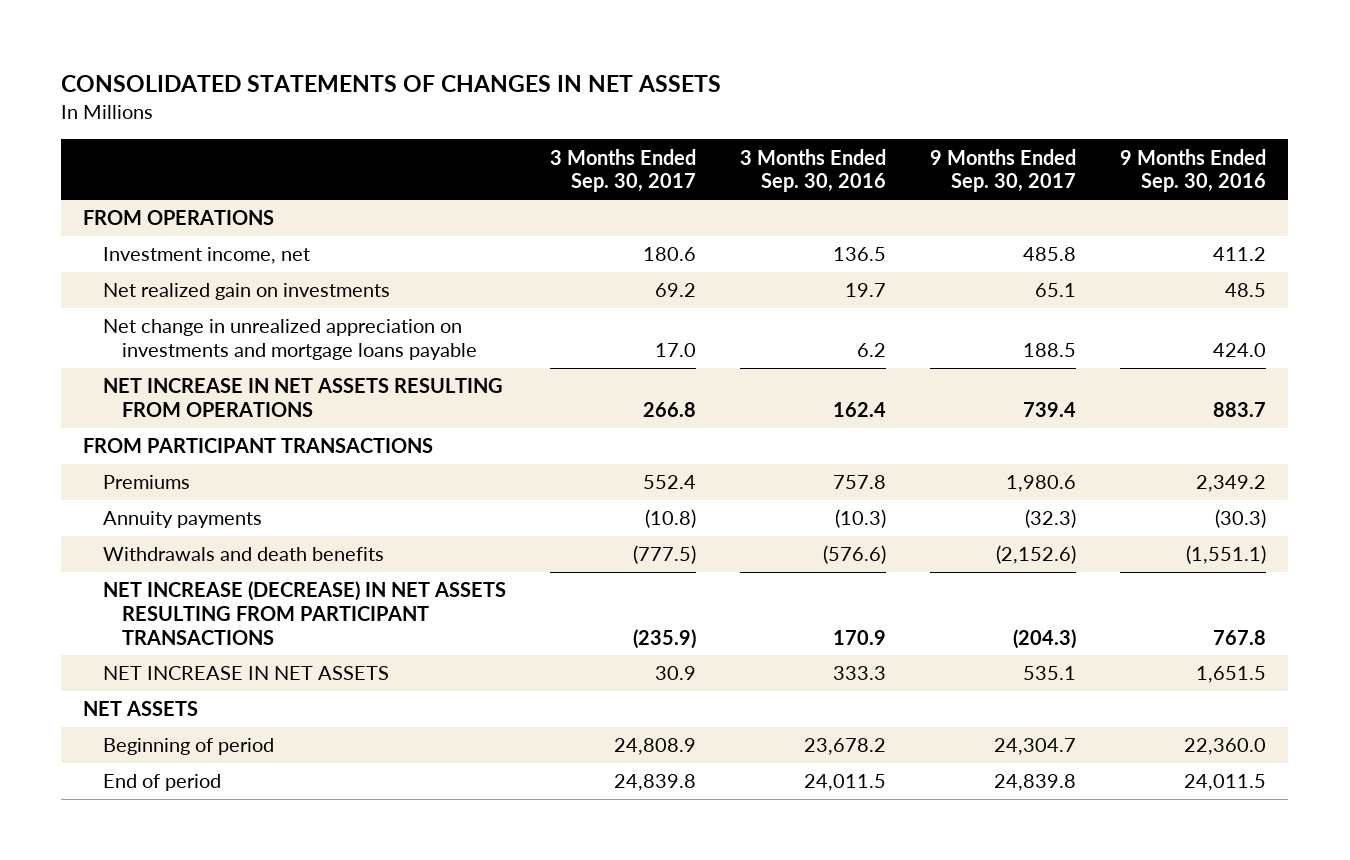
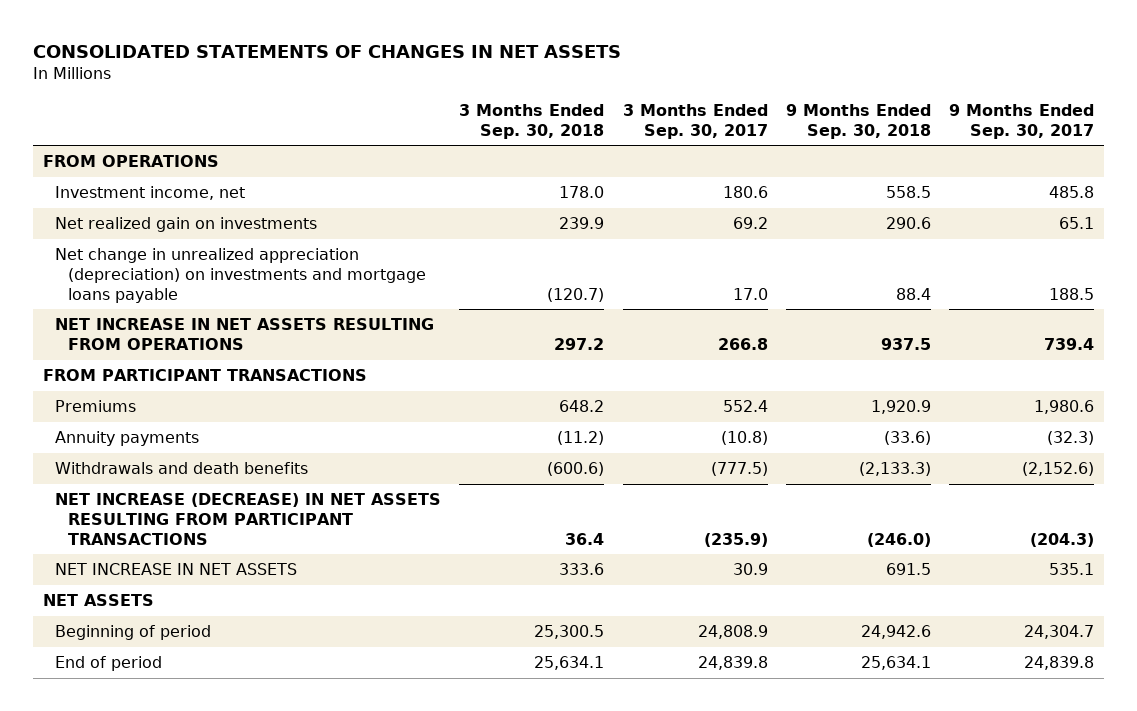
- | 3 Months Ended Sep. 30, 2017 | 3 Months Ended Sep. 30, 2016 | 9 Months Ended Sep. 30, 2017 | 9 Months Ended Sep. 30, 2016
+ | 3 Months Ended Sep. 30, 2018 | 3 Months Ended Sep. 30, 2017 | 9 Months Ended Sep. 30, 2018 | 9 Months Ended Sep. 30, 2017
- Net change in unrealized appreciation on investments and mortgage loans payable | 17.0 | 6.2 | 188.5 | 424.0
+ Net change in unrealized appreciation (depreciation) on investments and mortgage loans payable | (120.7) | 17.0 | 88.4 | 188.5

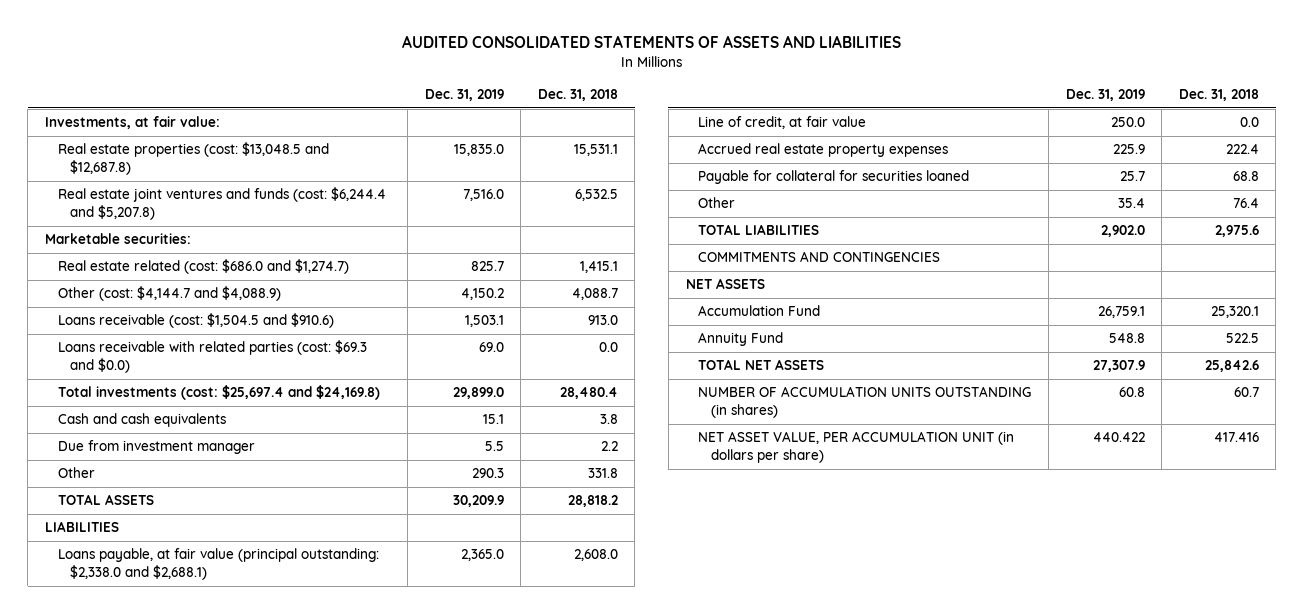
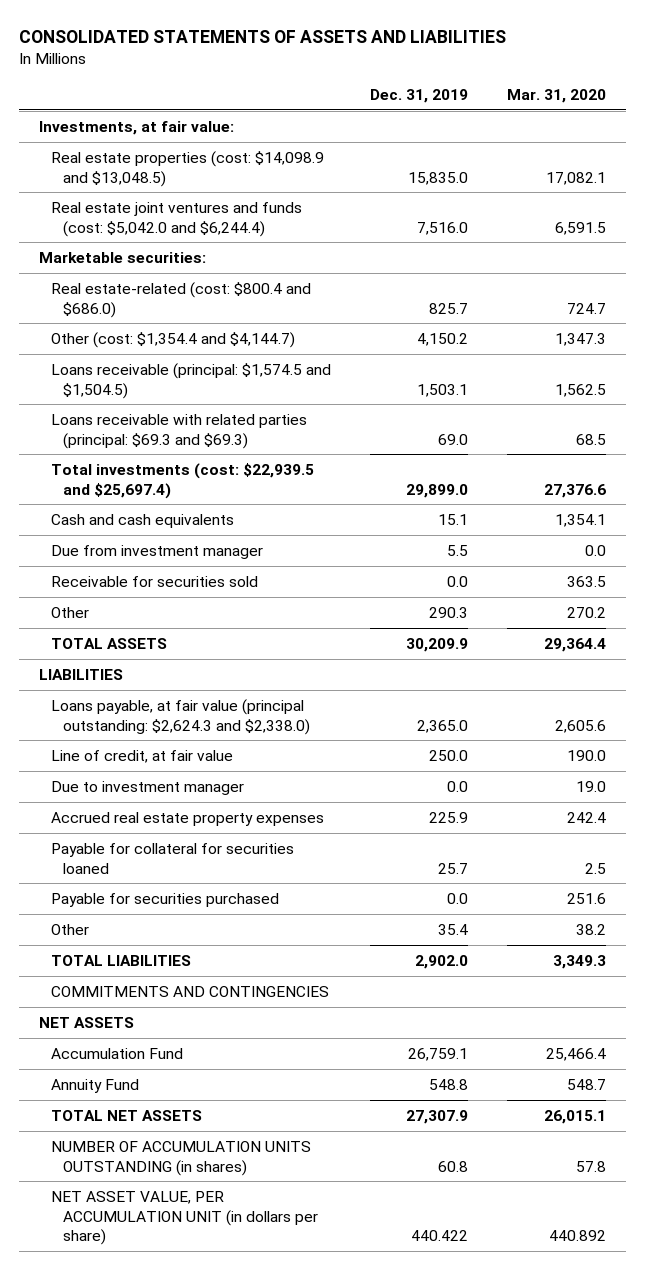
- AUDITED CONSOLIDATED STATEMENTS OF ASSETS AND LIABILITIES
+ CONSOLIDATED STATEMENTS OF ASSETS AND LIABILITIES
- | Dec. 31, 2019 | Dec. 31, 2018
+ | Dec. 31, 2019 | Mar. 31, 2020
- Real estate properties (cost: $13,048.5 and $12,687.8) | 15,835.0 | 15,531.1
- Real estate joint ventures and funds (cost: $6,244.4 and $5,207.8) | 7,516.0 | 6,532.5
+ Real estate properties (cost: $14,098.9 and $13,048.5) | 15,835.0 | 17,082.1
+ Real estate joint ventures and funds (cost: $5,042.0 and $6,244.4) | 7,516.0 | 6,591.5
- Real estate related (cost: $686.0 and $1,274.7) | 825.7 | 1,415.1
- Other (cost: $4,144.7 and $4,088.9) | 4,150.2 | 4,088.7
- Loans receivable (cost: $1,504.5 and $910.6) | 1,503.1 | 913.0
- Loans receivable with related parties (cost: $69.3 and $0.0) | 69.0 | 0.0
- Total investments (cost: $25,697.4 and $24,169.8) | 29,899.0 | 28,480.4
+ Real estate-related (cost: $800.4 and $686.0) | 825.7 | 724.7
+ Other (cost: $1,354.4 and $4,144.7) | 4,150.2 | 1,347.3
+ Loans receivable (principal: $1,574.5 and $1,504.5) | 1,503.1 | 1,562.5
+ Loans receivable with related parties (principal: $69.3 and $69.3) | 69.0 | 68.5
+ Total investments (cost: $22,939.5 and $25,697.4) | 29,899.0 | 27,376.6
+ Receivable for securities sold | 0.0 | 363.5
- Loans payable, at fair value (principal outstanding: $2,338.0 and $2,688.1) | 2,365.0 | 2,608.0
+ Loans payable, at fair value (principal outstanding: $2,624.3 and $2,338.0) | 2,365.0 | 2,605.6
+ Due to investment manager | 0.0 | 19.0
+ Payable for securities purchased | 0.0 | 251.6

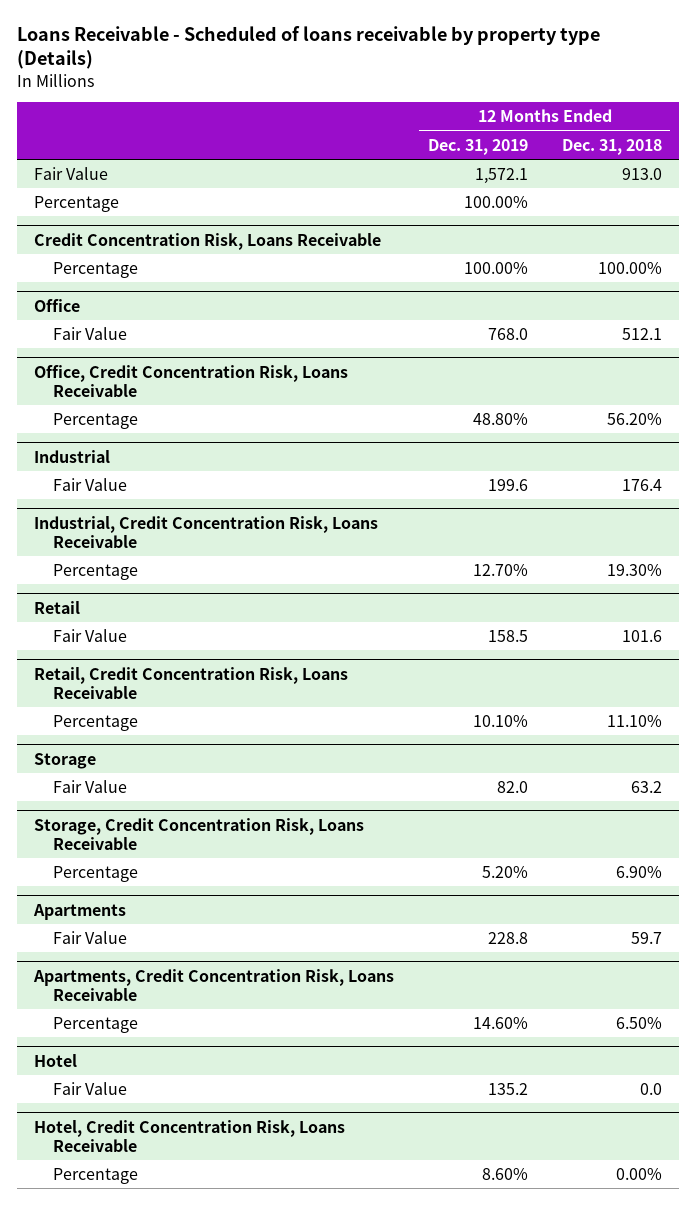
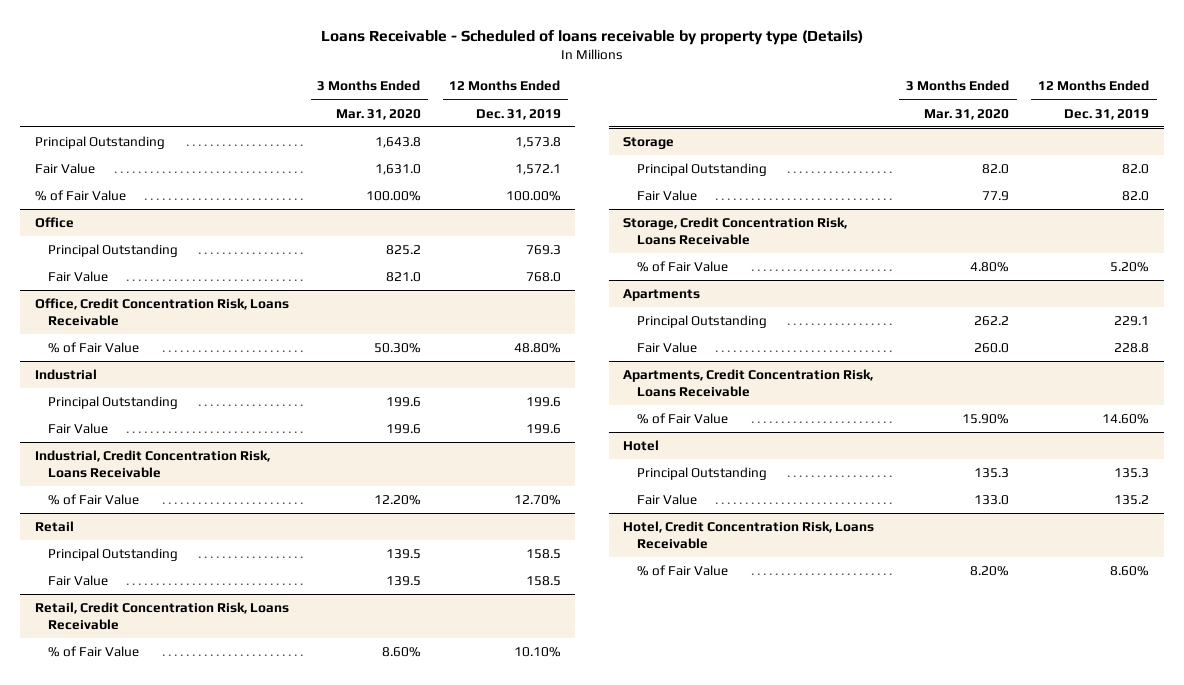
- | 12 Months Ended Dec. 31, 2019 | 12 Months Ended Dec. 31, 2018
+ | 3 Months Ended Mar. 31, 2020 | 12 Months Ended Dec. 31, 2019
+ Principal Outstanding | 1,643.8 | 1,573.8
- Percentage | 100.00% |
- Credit Concentration Risk, Loans Receivable
- Percentage | 100.00% | 100.00%
+ % of Fair Value | 100.00% | 100.00%
@ Office
+ Principal Outstanding | 825.2 | 769.3
@ Office, Credit Concentration Risk, Loans Receivable
- Percentage | 48.80% | 56.20%
+ % of Fair Value | 50.30% | 48.80%
@ Industrial
+ Principal Outstanding | 199.6 | 199.6
@ Industrial, Credit Concentration Risk, Loans Receivable
- Percentage | 12.70% | 19.30%
+ % of Fair Value | 12.20% | 12.70%
@ Retail
+ Principal Outstanding | 139.5 | 158.5
@ Retail, Credit Concentration Risk, Loans Receivable
- Percentage | 10.10% | 11.10%
+ % of Fair Value | 8.60% | 10.10%
@ Storage
+ Principal Outstanding | 82.0 | 82.0
@ Storage, Credit Concentration Risk, Loans Receivable
- Percentage | 5.20% | 6.90%
+ % of Fair Value | 4.80% | 5.20%
@ Apartments
+ Principal Outstanding | 262.2 | 229.1
@ Apartments, Credit Concentration Risk, Loans Receivable
- Percentage | 14.60% | 6.50%
+ % of Fair Value | 15.90% | 14.60%
@ Hotel
+ Principal Outstanding | 135.3 | 135.3
@ Hotel, Credit Concentration Risk, Loans Receivable
- Percentage | 8.60% | 0.00%
+ % of Fair Value | 8.20% | 8.60%

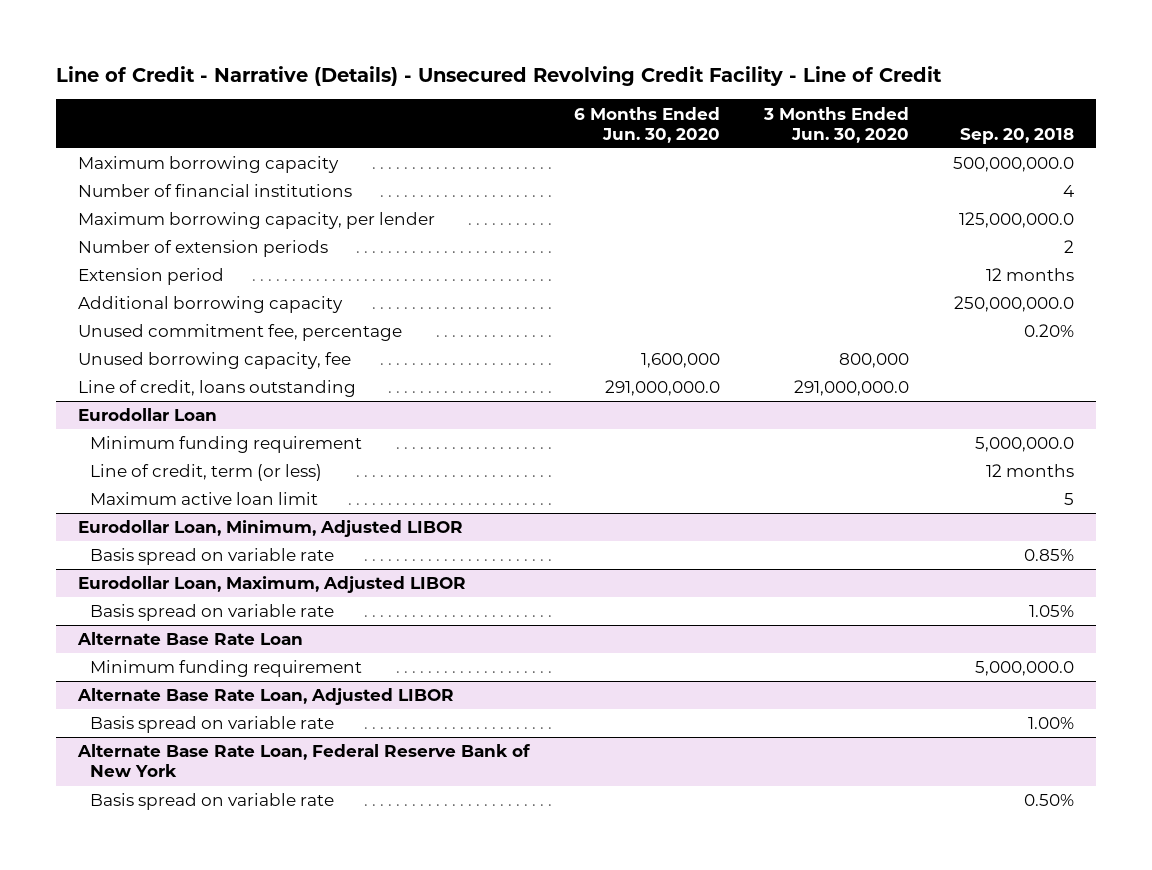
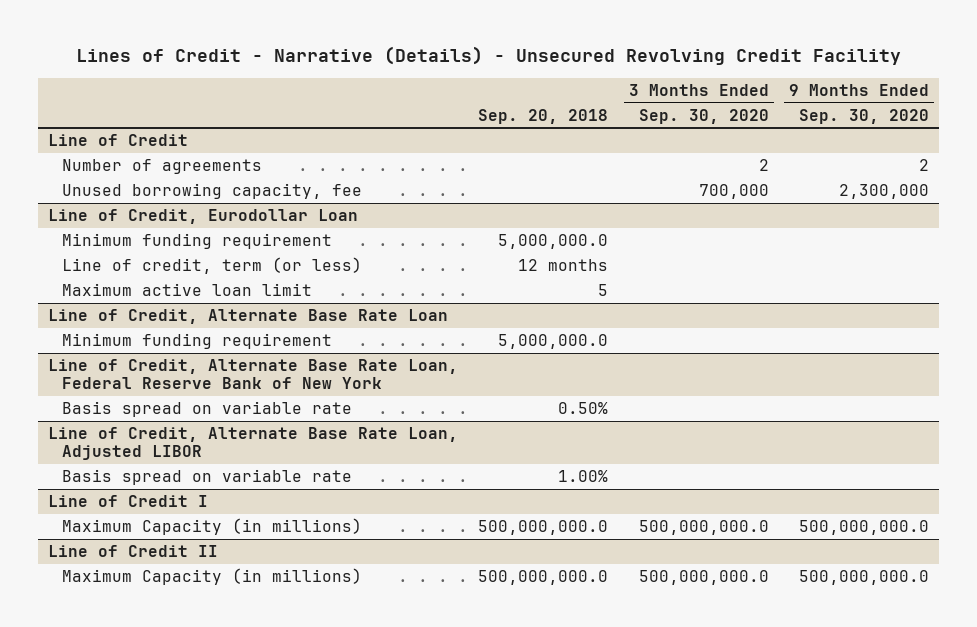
- Line of Credit - Narrative (Details) - Unsecured Revolving Credit Facility - Line of Credit
+ Lines of Credit - Narrative (Details) - Unsecured Revolving Credit Facility
- | 6 Months Ended Jun. 30, 2020 | 3 Months Ended Jun. 30, 2020 | Sep. 20, 2018
+ | Sep. 20, 2018 | 3 Months Ended Sep. 30, 2020 | 9 Months Ended Sep. 30, 2020
- Maximum borrowing capacity | | | 500,000,000.0
- Number of financial institutions | | | 4
- Maximum borrowing capacity, per lender | | | 125,000,000.0
- Number of extension periods | | | 2
- Extension period | | | 12 months
- Additional borrowing capacity | | | 250,000,000.0
- Unused commitment fee, percentage | | | 0.20%
+ Line of Credit
+ Number of agreements | | 2 | 2
- Line of credit, loans outstanding | 291,000,000.0 | 291,000,000.0 |
- Eurodollar Loan
+ Line of Credit, Eurodollar Loan
- Eurodollar Loan, Minimum, Adjusted LIBOR
- Basis spread on variable rate | | | 0.85%
- Eurodollar Loan, Maximum, Adjusted LIBOR
- Basis spread on variable rate | | | 1.05%
- Alternate Base Rate Loan
+ Line of Credit, Alternate Base Rate Loan
- Alternate Base Rate Loan, Adjusted LIBOR
- Basis spread on variable rate | | | 1.00%
- Alternate Base Rate Loan, Federal Reserve Bank of New York
+ Line of Credit, Alternate Base Rate Loan, Federal Reserve Bank of New York
+ Line of Credit, Alternate Base Rate Loan, Adjusted LIBOR
+ Basis spread on variable rate | 1.00% | |
+ Line of Credit I
+ Maximum Capacity (in millions) | 500,000,000.0 | 500,000,000.0 | 500,000,000.0
+ Line of Credit II
+ Maximum Capacity (in millions) | 500,000,000.0 | 500,000,000.0 | 500,000,000.0

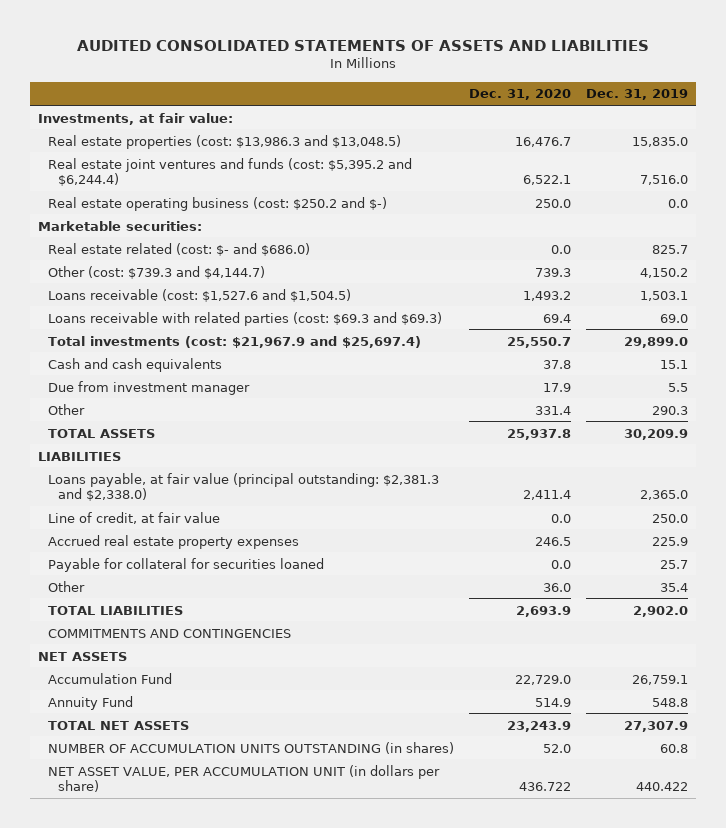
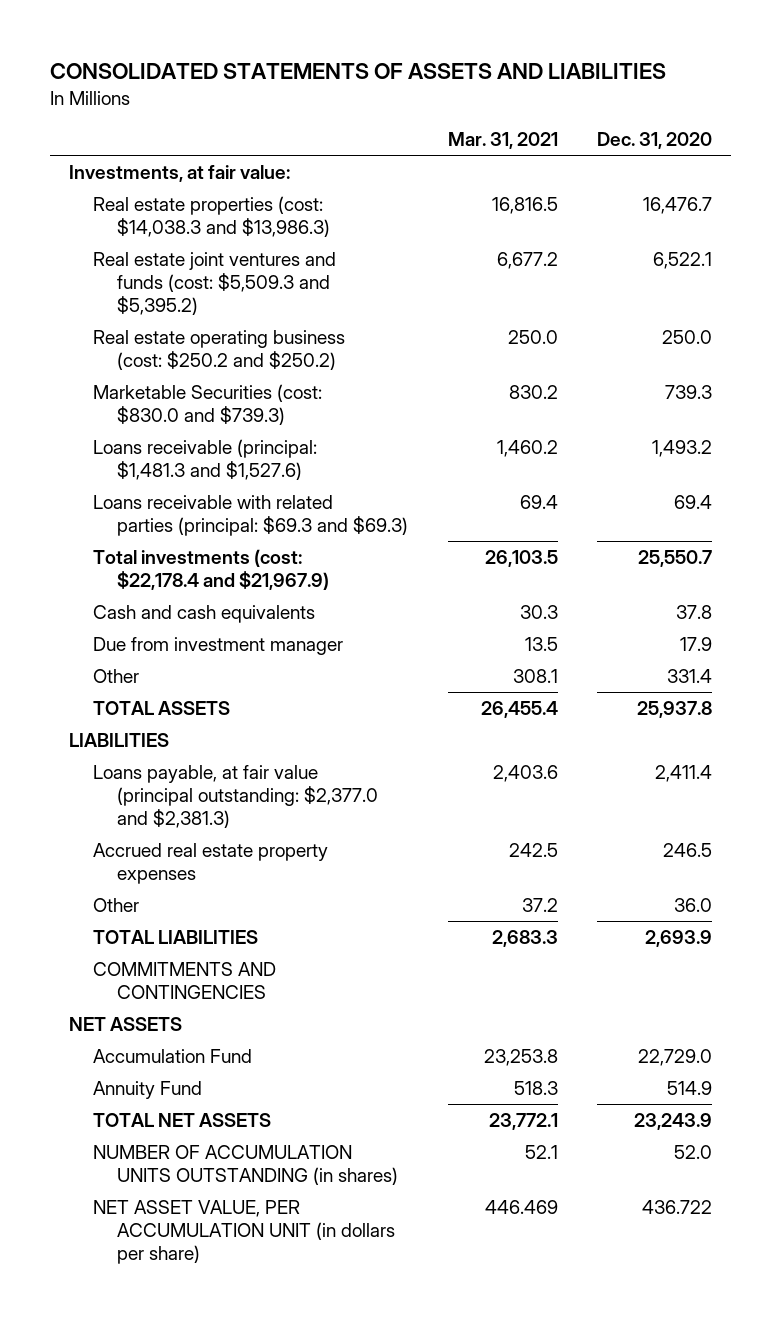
- AUDITED CONSOLIDATED STATEMENTS OF ASSETS AND LIABILITIES
+ CONSOLIDATED STATEMENTS OF ASSETS AND LIABILITIES
- | Dec. 31, 2020 | Dec. 31, 2019
+ | Mar. 31, 2021 | Dec. 31, 2020
- Real estate properties (cost: $13,986.3 and $13,048.5) | 16,476.7 | 15,835.0
- Real estate joint ventures and funds (cost: $5,395.2 and $6,244.4) | 6,522.1 | 7,516.0
- Real estate operating business (cost: $250.2 and $-) | 250.0 | 0.0
- Marketable securities:
- Real estate related (cost: $- and $686.0) | 0.0 | 825.7
- Other (cost: $739.3 and $4,144.7) | 739.3 | 4,150.2
- Loans receivable (cost: $1,527.6 and $1,504.5) | 1,493.2 | 1,503.1
- Loans receivable with related parties (cost: $69.3 and $69.3) | 69.4 | 69.0
- Total investments (cost: $21,967.9 and $25,697.4) | 25,550.7 | 29,899.0
+ Real estate properties (cost: $14,038.3 and $13,986.3) | 16,816.5 | 16,476.7
+ Real estate joint ventures and funds (cost: $5,509.3 and $5,395.2) | 6,677.2 | 6,522.1
+ Real estate operating business (cost: $250.2 and $250.2) | 250.0 | 250.0
+ Marketable Securities (cost: $830.0 and $739.3) | 830.2 | 739.3
+ Loans receivable (principal: $1,481.3 and $1,527.6) | 1,460.2 | 1,493.2
+ Loans receivable with related parties (principal: $69.3 and $69.3) | 69.4 | 69.4
+ Total investments (cost: $22,178.4 and $21,967.9) | 26,103.5 | 25,550.7
- Loans payable, at fair value (principal outstanding: $2,381.3 and $2,338.0) | 2,411.4 | 2,365.0
- Line of credit, at fair value | 0.0 | 250.0
+ Loans payable, at fair value (principal outstanding: $2,377.0 and $2,381.3) | 2,403.6 | 2,411.4
- Payable for collateral for securities loaned | 0.0 | 25.7

